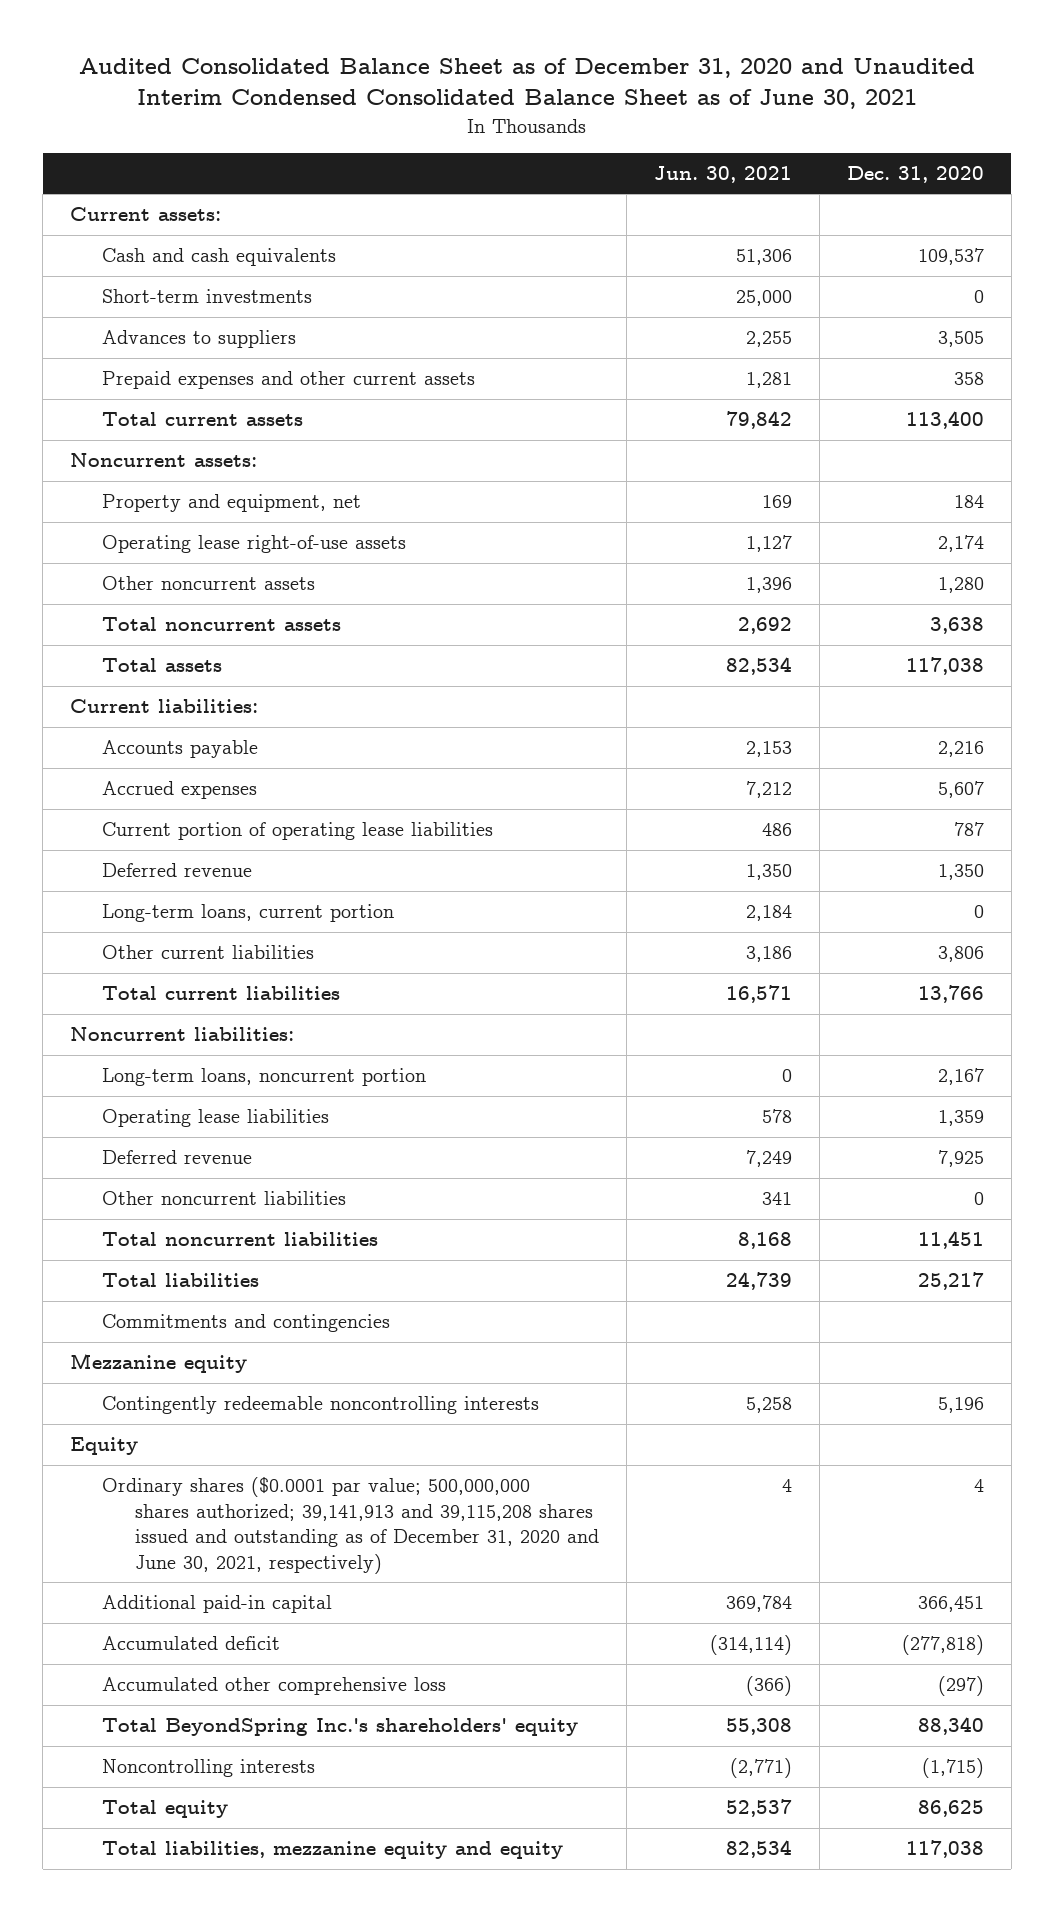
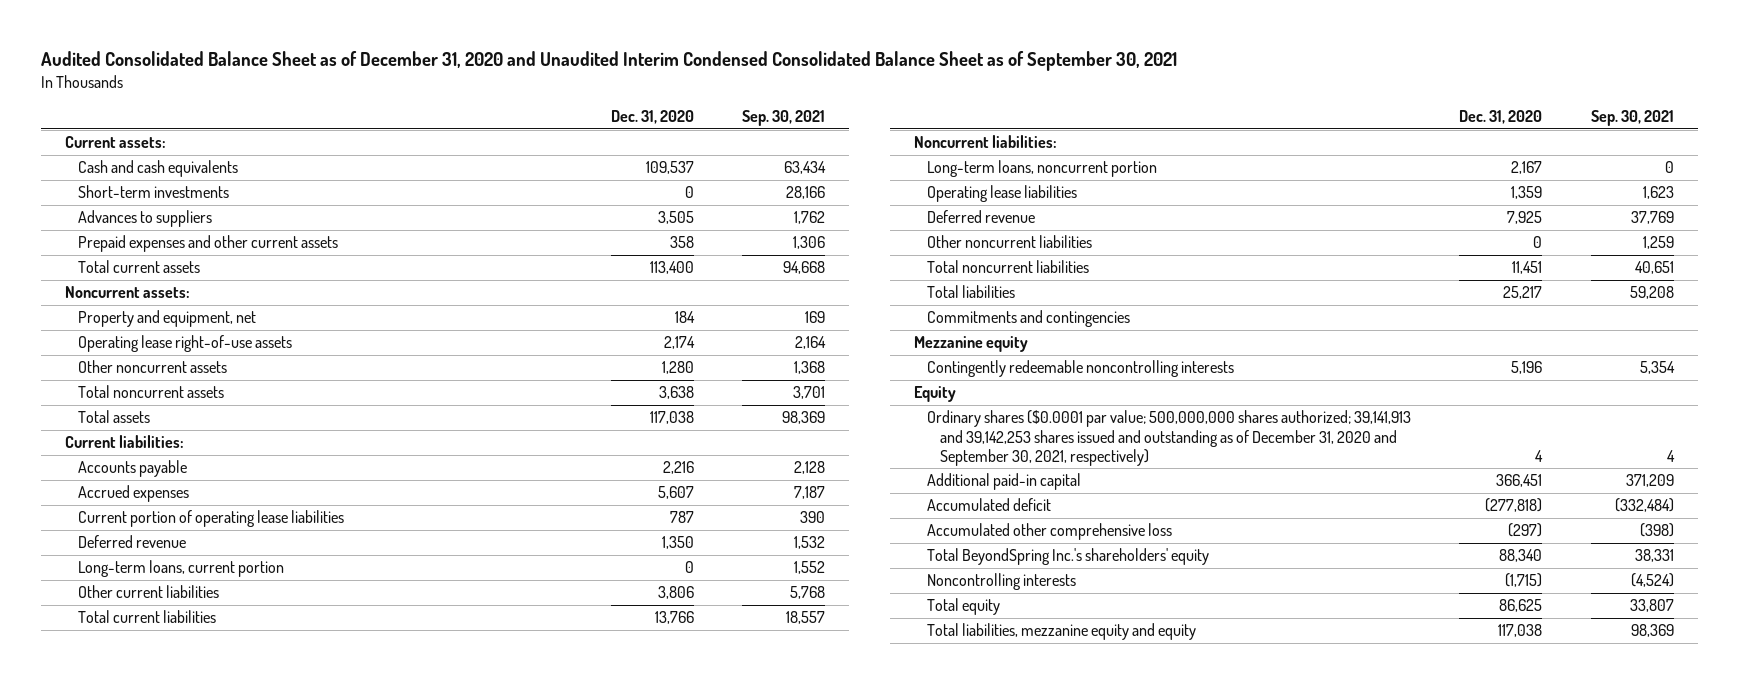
- Audited Consolidated Balance Sheet as of December 31, 2020 and Unaudited Interim Condensed Consolidated Balance Sheet as of June 30, 2021
+ Audited Consolidated Balance Sheet as of December 31, 2020 and Unaudited Interim Condensed Consolidated Balance Sheet as of September 30, 2021
- | Jun. 30, 2021 | Dec. 31, 2020
+ | Dec. 31, 2020 | Sep. 30, 2021
- Ordinary shares ($0.0001 par value; 500,000,000 shares authorized; 39,141,913 and 39,115,208 shares issued and outstanding as of December 31, 2020 and June 30, 2021, respectively) | 4 | 4
+ Ordinary shares ($0.0001 par value; 500,000,000 shares authorized; 39,141,913 and 39,142,253 shares issued and outstanding as of December 31, 2020 and September 30, 2021, respectively) | 4 | 4

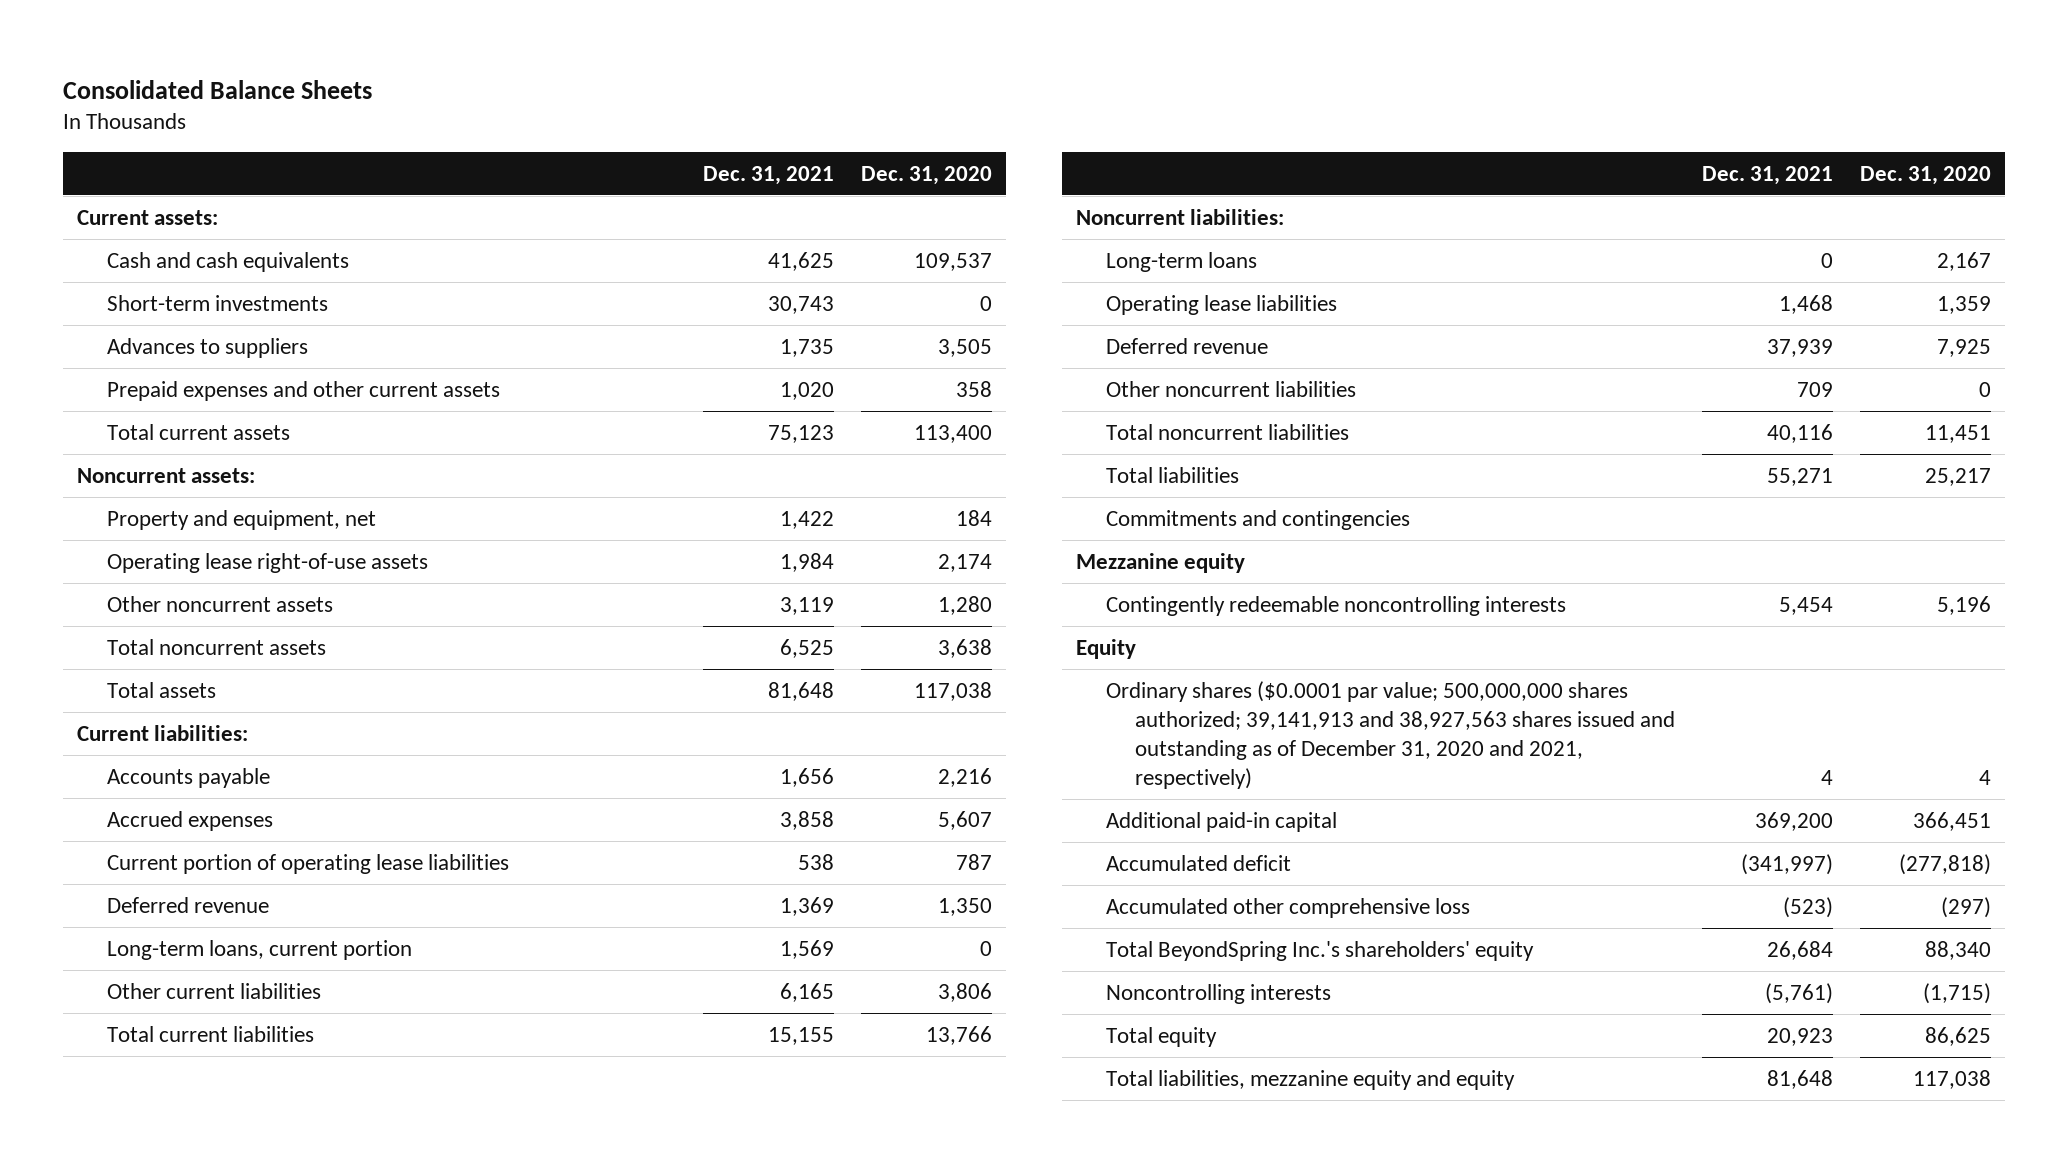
- Audited Consolidated Balance Sheet as of December 31, 2020 and Unaudited Interim Condensed Consolidated Balance Sheet as of September 30, 2021
+ Consolidated Balance Sheets
- | Dec. 31, 2020 | Sep. 30, 2021
+ | Dec. 31, 2021 | Dec. 31, 2020
- Long-term loans, noncurrent portion | 2,167 | 0
+ Long-term loans | 0 | 2,167
- Ordinary shares ($0.0001 par value; 500,000,000 shares authorized; 39,141,913 and 39,142,253 shares issued and outstanding as of December 31, 2020 and September 30, 2021, respectively) | 4 | 4
+ Ordinary shares ($0.0001 par value; 500,000,000 shares authorized; 39,141,913 and 38,927,563 shares issued and outstanding as of December 31, 2020 and 2021, respectively) | 4 | 4

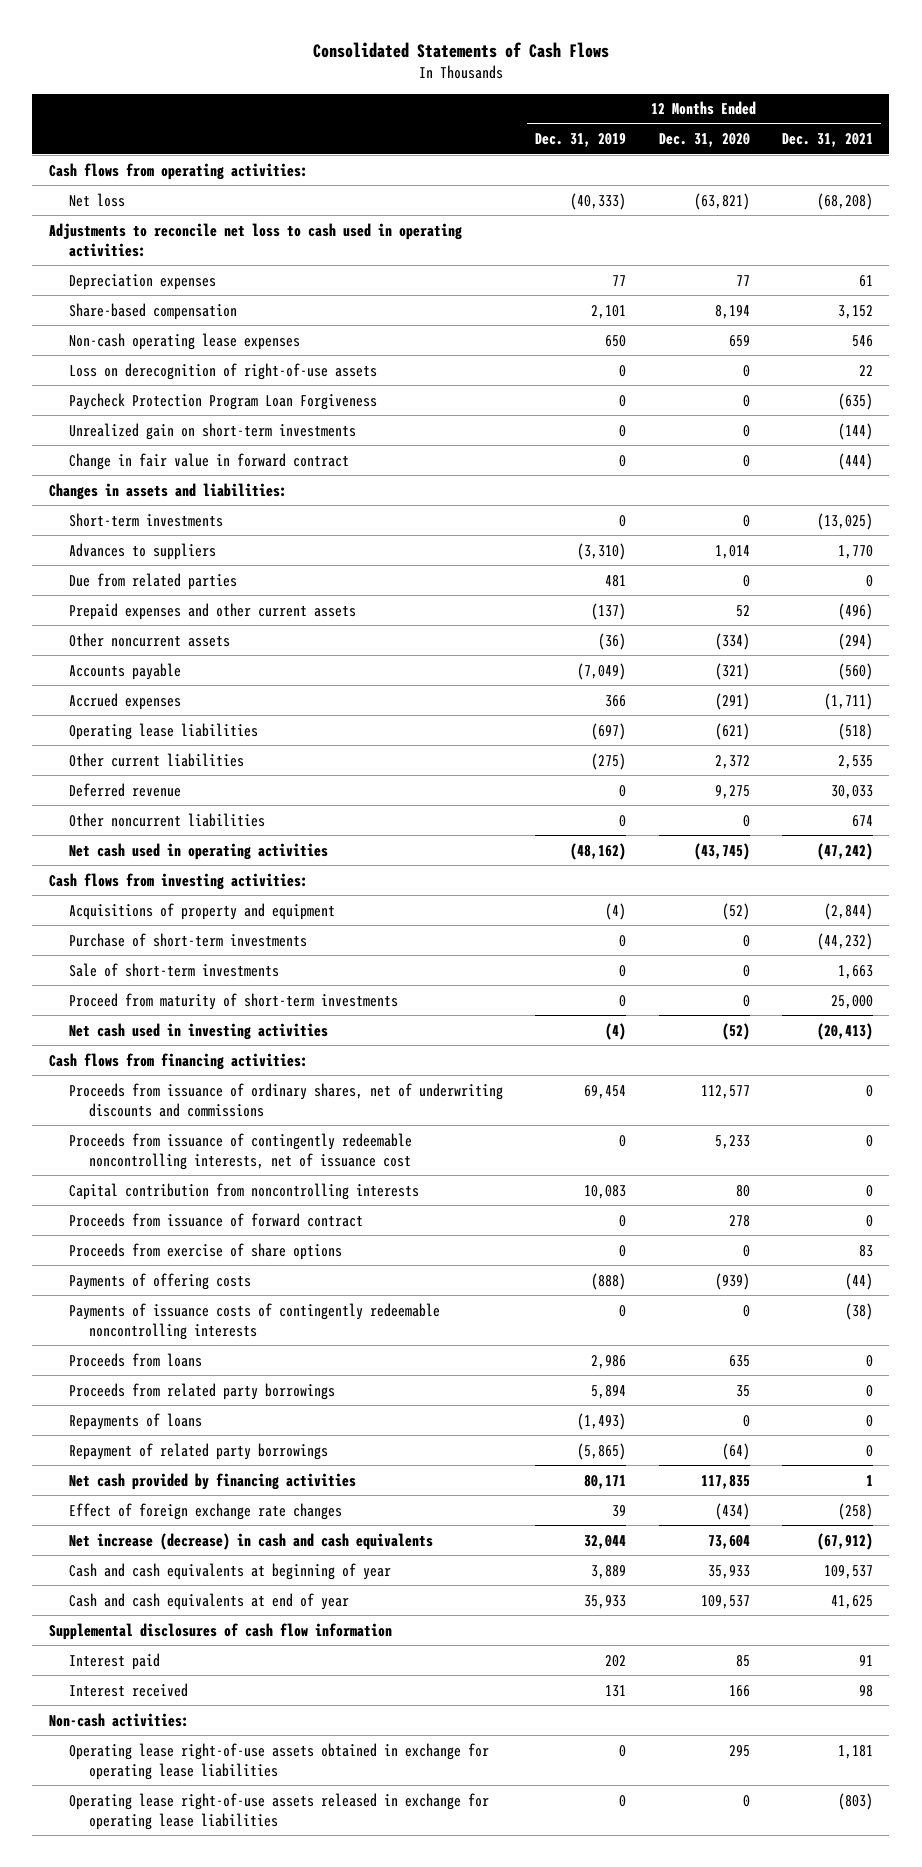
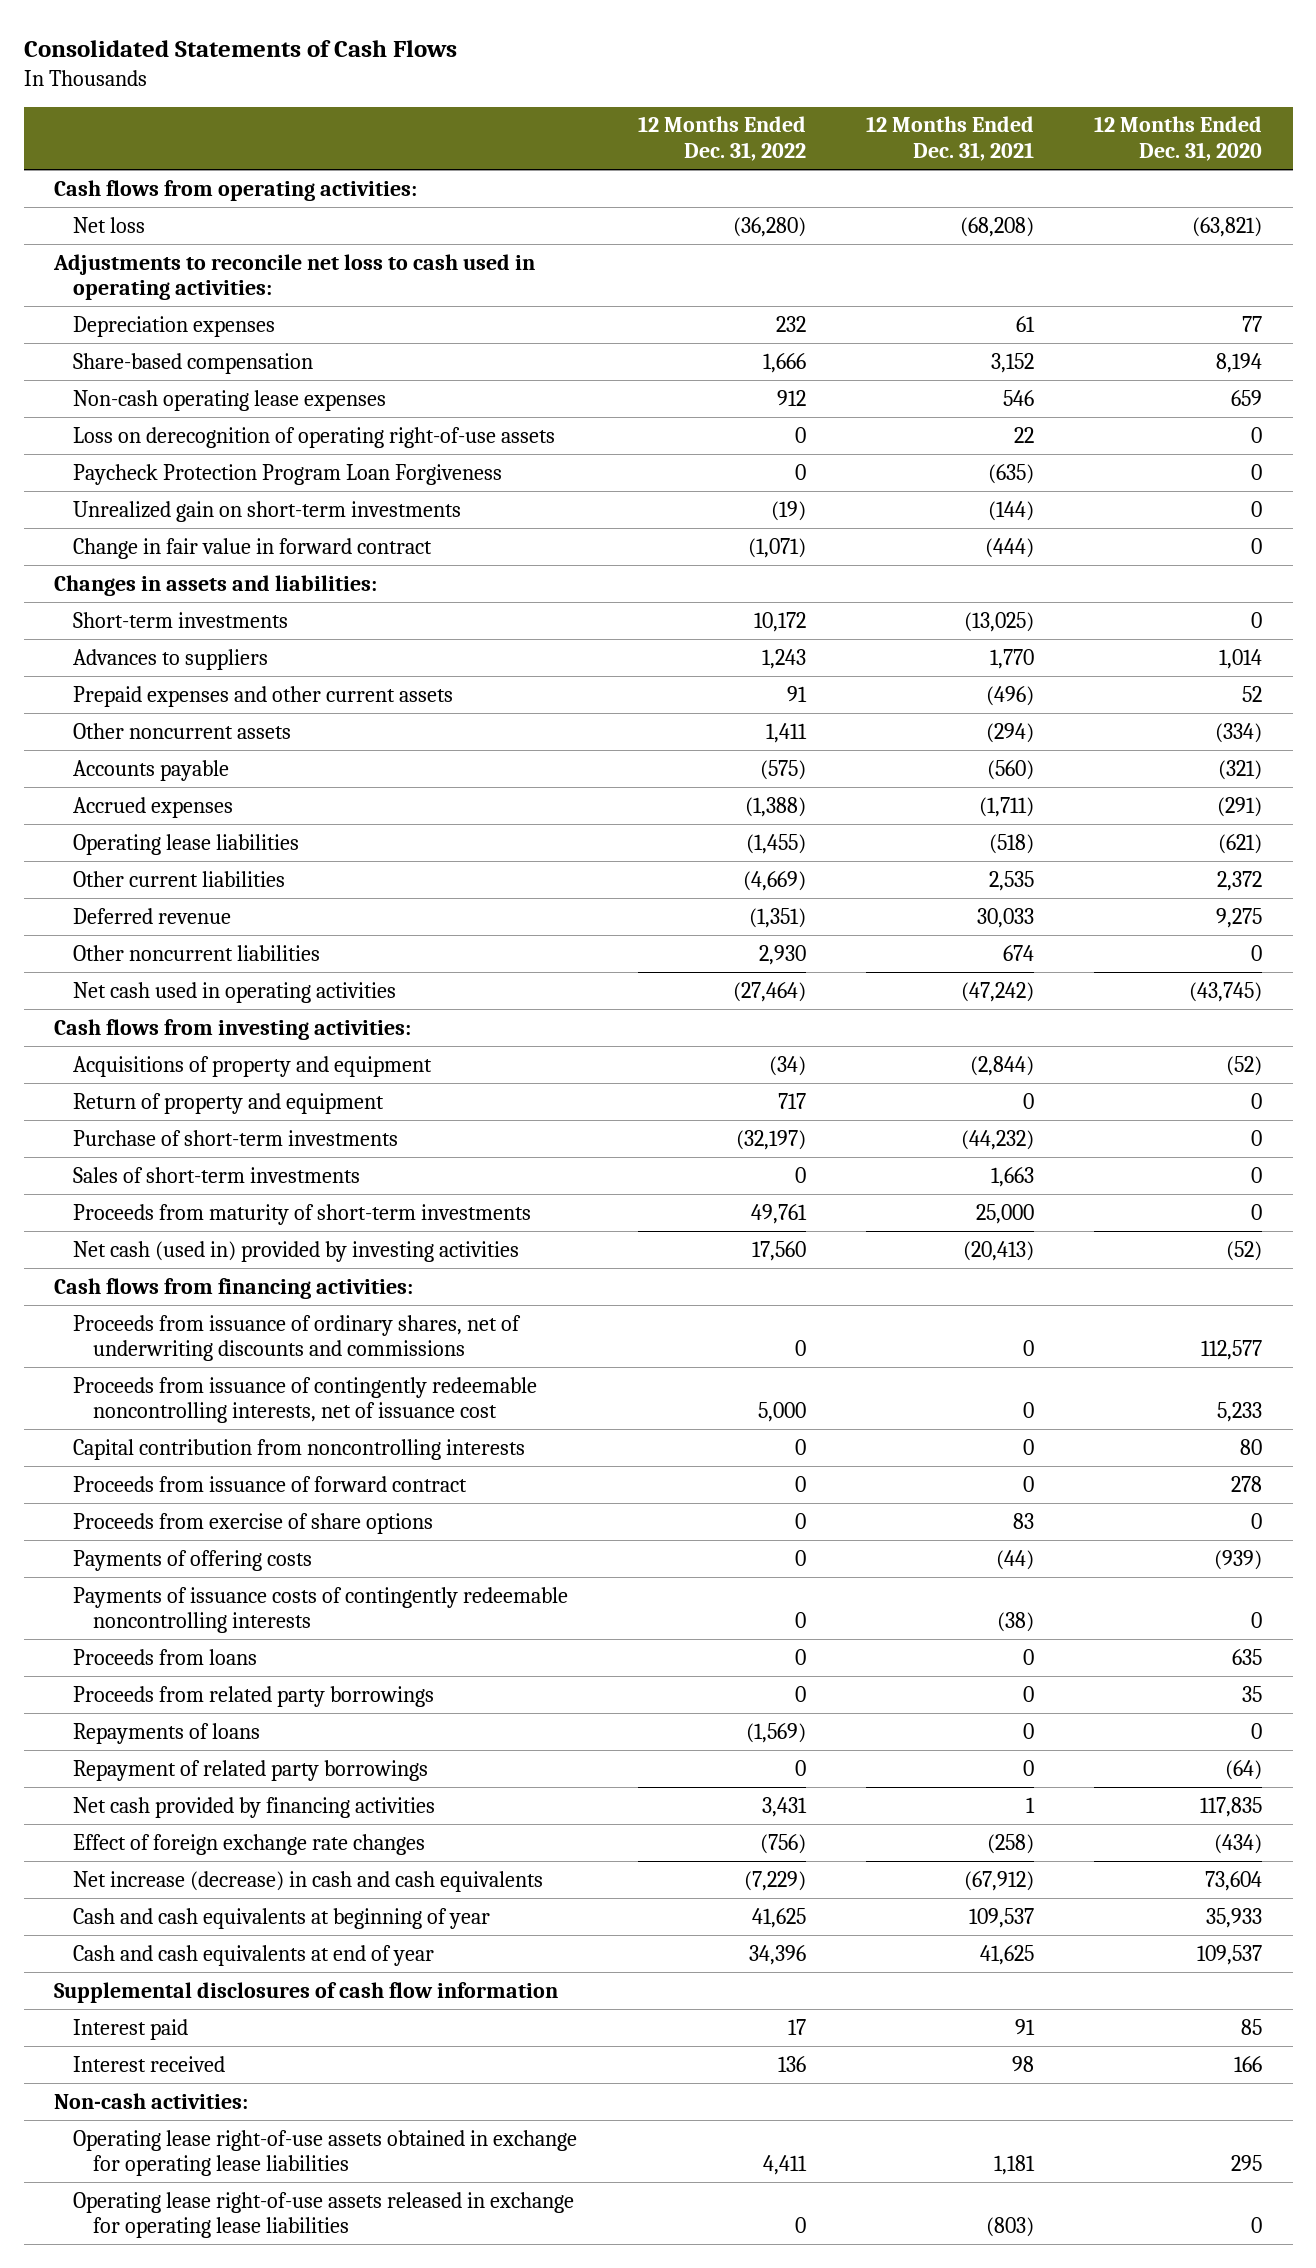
- | 12 Months Ended Dec. 31, 2019 | 12 Months Ended Dec. 31, 2020 | 12 Months Ended Dec. 31, 2021
+ | 12 Months Ended Dec. 31, 2022 | 12 Months Ended Dec. 31, 2021 | 12 Months Ended Dec. 31, 2020
- Loss on derecognition of right-of-use assets | 0 | 0 | 22
+ Loss on derecognition of operating right-of-use assets | 0 | 22 | 0
- Due from related parties | 481 | 0 | 0
+ Return of property and equipment | 717 | 0 | 0
- Sale of short-term investments | 0 | 0 | 1,663
- Proceed from maturity of short-term investments | 0 | 0 | 25,000
- Net cash used in investing activities | (4) | (52) | (20,413)
+ Sales of short-term investments | 0 | 1,663 | 0
+ Proceeds from maturity of short-term investments | 49,761 | 25,000 | 0
+ Net cash (used in) provided by investing activities | 17,560 | (20,413) | (52)

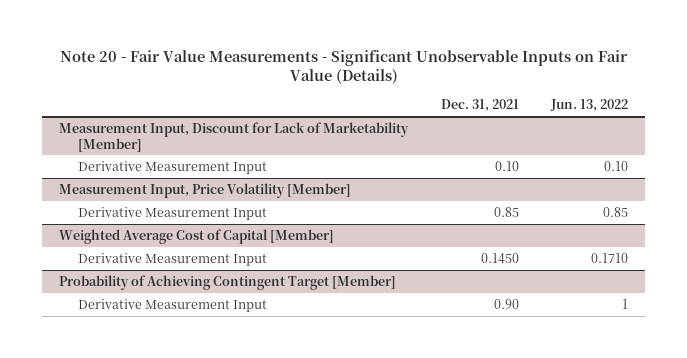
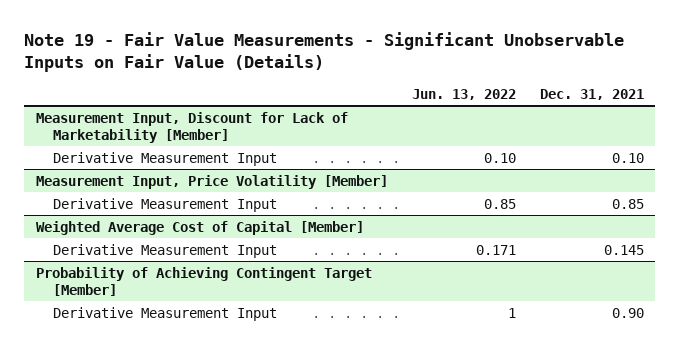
- Note 20 - Fair Value Measurements - Significant Unobservable Inputs on Fair Value (Details)
+ Note 19 - Fair Value Measurements - Significant Unobservable Inputs on Fair Value (Details)
- | Dec. 31, 2021 | Jun. 13, 2022
+ | Jun. 13, 2022 | Dec. 31, 2021
@ Weighted Average Cost of Capital [Member]
- Derivative Measurement Input | 0.1450 | 0.1710
+ Derivative Measurement Input | 0.171 | 0.145

